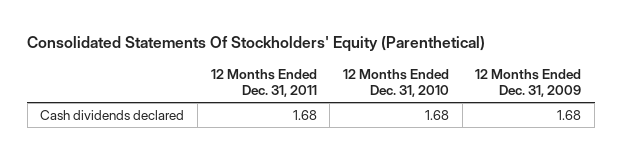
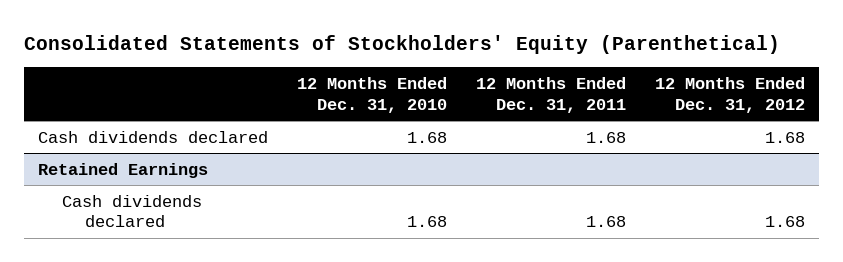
- Consolidated Statements Of Stockholders' Equity (Parenthetical)
+ Consolidated Statements of Stockholders' Equity (Parenthetical)
- | 12 Months Ended Dec. 31, 2011 | 12 Months Ended Dec. 31, 2010 | 12 Months Ended Dec. 31, 2009
+ | 12 Months Ended Dec. 31, 2010 | 12 Months Ended Dec. 31, 2011 | 12 Months Ended Dec. 31, 2012
+ Retained Earnings
+ Cash dividends declared | 1.68 | 1.68 | 1.68

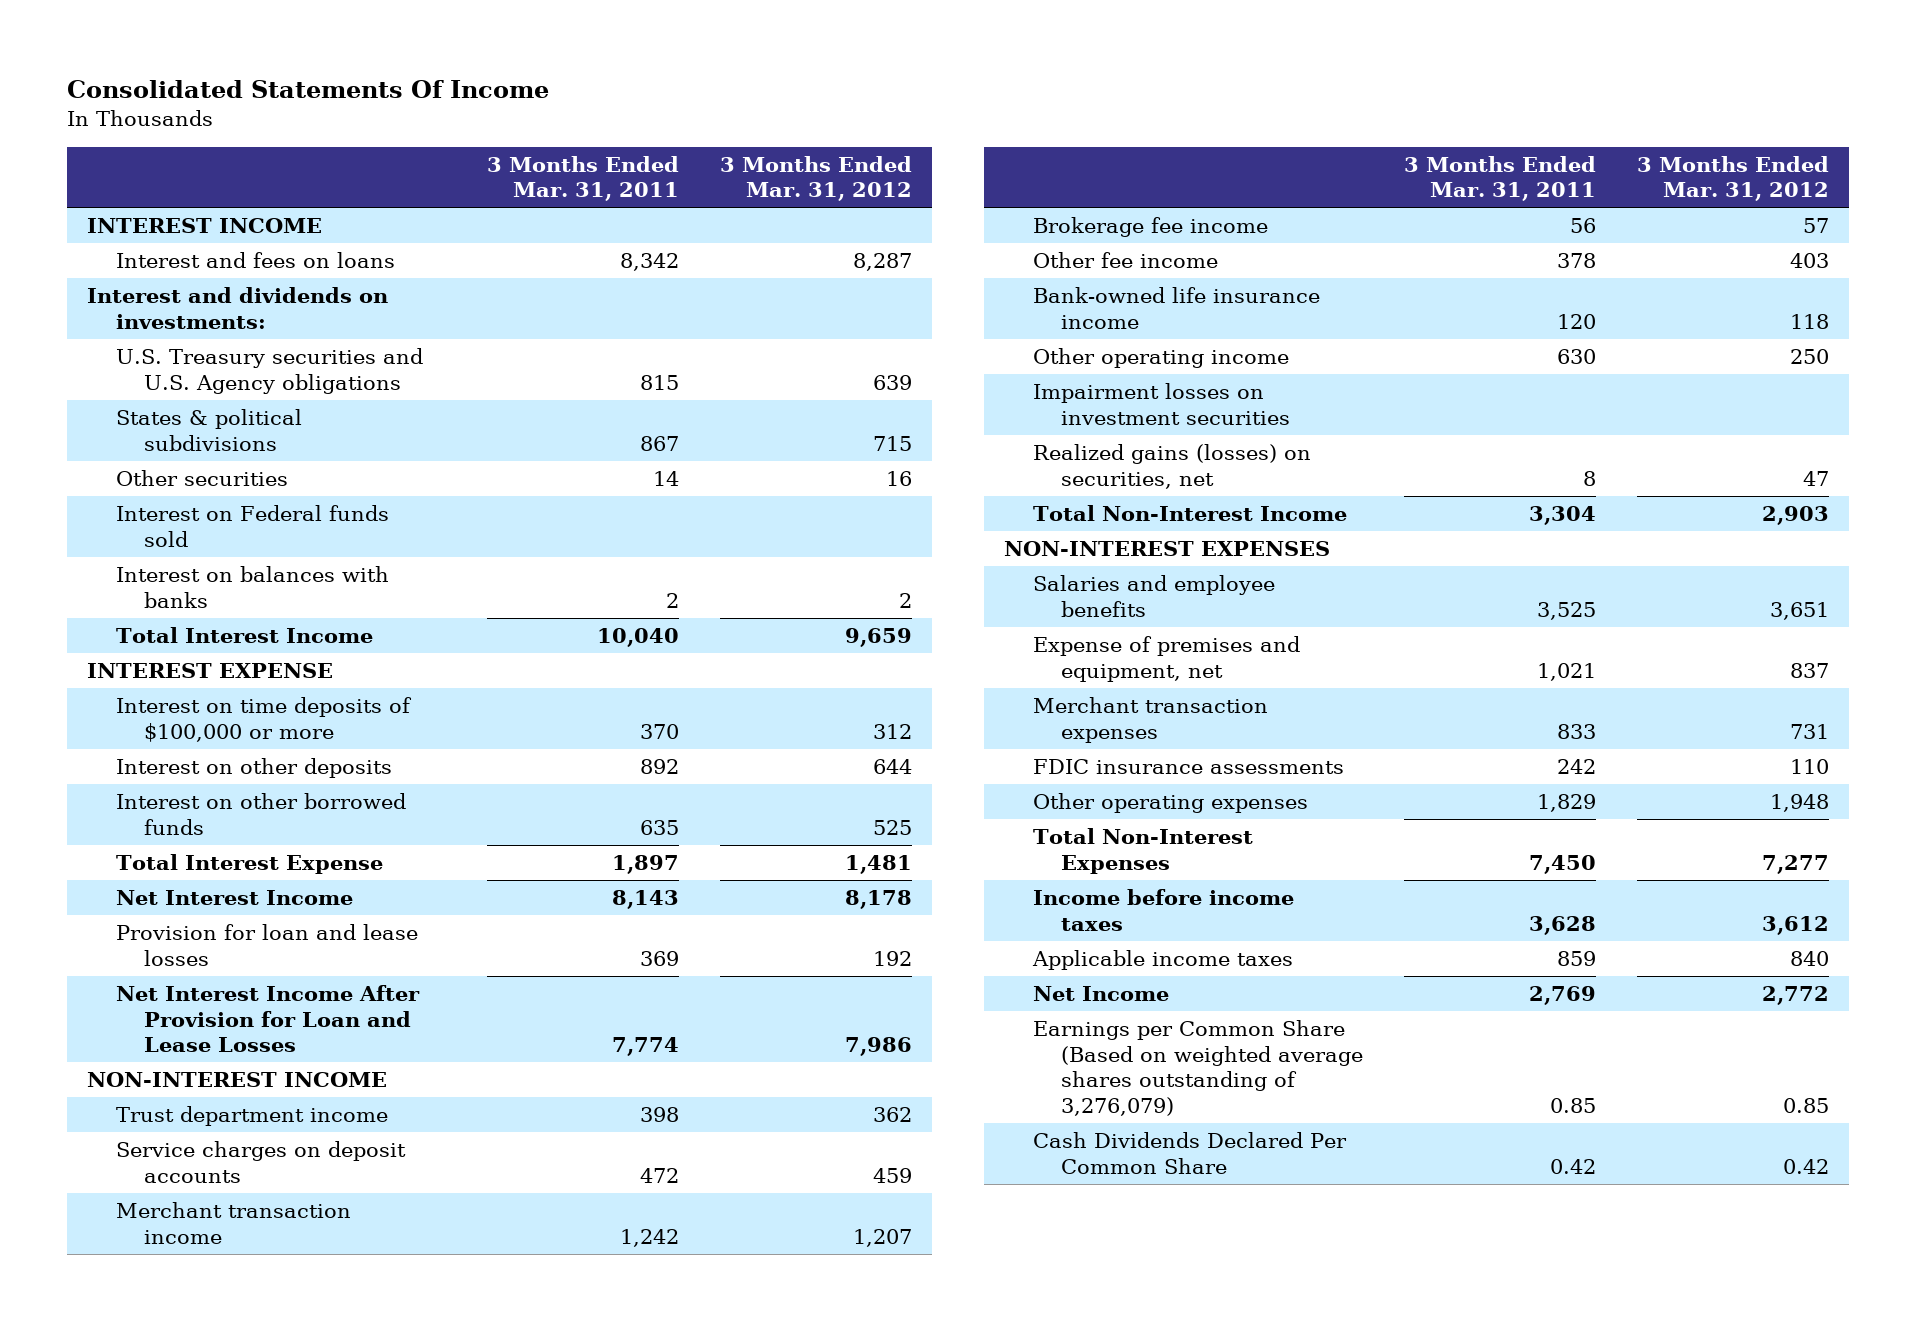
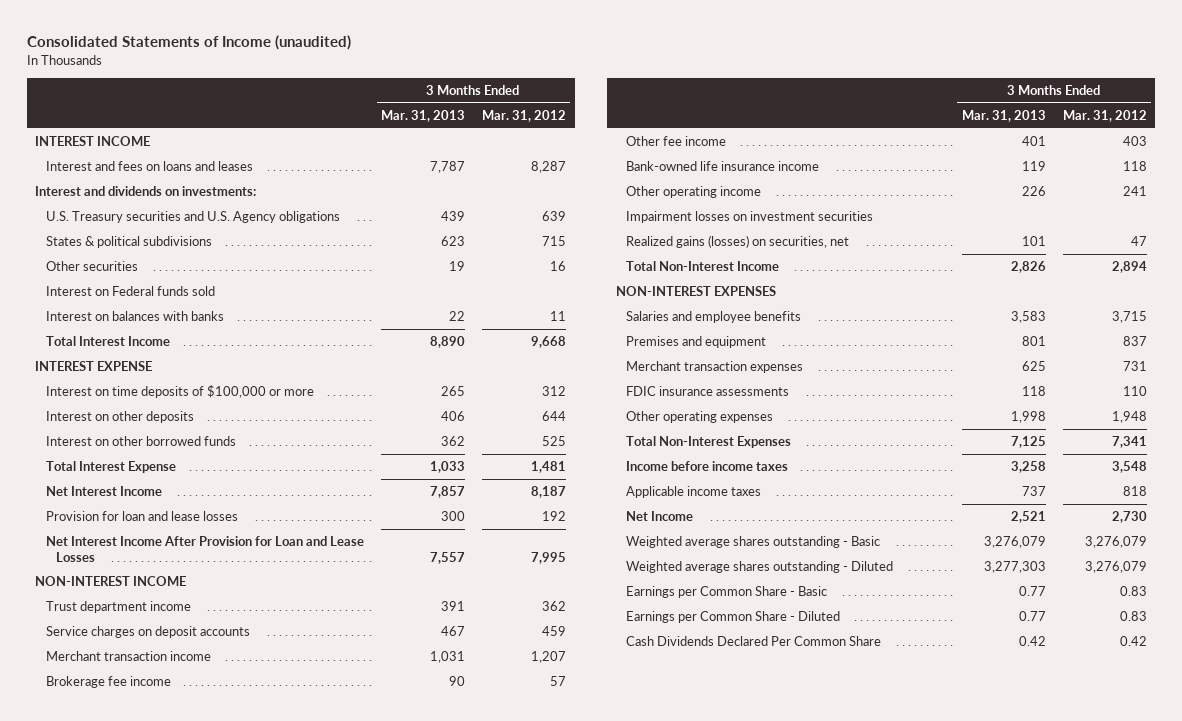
- Consolidated Statements Of Income
+ Consolidated Statements of Income (unaudited)
- | 3 Months Ended Mar. 31, 2011 | 3 Months Ended Mar. 31, 2012
+ | 3 Months Ended Mar. 31, 2013 | 3 Months Ended Mar. 31, 2012
- Interest and fees on loans | 8,342 | 8,287
+ Interest and fees on loans and leases | 7,787 | 8,287
- Interest on balances with banks | 2 | 2
- Total Interest Income | 10,040 | 9,659
+ Interest on balances with banks | 22 | 11
+ Total Interest Income | 8,890 | 9,668
- Net Interest Income | 8,143 | 8,178
+ Net Interest Income | 7,857 | 8,187
- Net Interest Income After Provision for Loan and Lease Losses | 7,774 | 7,986
+ Net Interest Income After Provision for Loan and Lease Losses | 7,557 | 7,995
- Other operating income | 630 | 250
+ Other operating income | 226 | 241
- Total Non-Interest Income | 3,304 | 2,903
+ Total Non-Interest Income | 2,826 | 2,894
- Salaries and employee benefits | 3,525 | 3,651
- Expense of premises and equipment, net | 1,021 | 837
+ Salaries and employee benefits | 3,583 | 3,715
+ Premises and equipment | 801 | 837
- Total Non-Interest Expenses | 7,450 | 7,277
- Income before income taxes | 3,628 | 3,612
- Applicable income taxes | 859 | 840
- Net Income | 2,769 | 2,772
- Earnings per Common Share (Based on weighted average shares outstanding of 3,276,079) | 0.85 | 0.85
+ Total Non-Interest Expenses | 7,125 | 7,341
+ Income before income taxes | 3,258 | 3,548
+ Applicable income taxes | 737 | 818
+ Net Income | 2,521 | 2,730
+ Weighted average shares outstanding - Basic | 3,276,079 | 3,276,079
+ Weighted average shares outstanding - Diluted | 3,277,303 | 3,276,079
+ Earnings per Common Share - Basic | 0.77 | 0.83
+ Earnings per Common Share - Diluted | 0.77 | 0.83

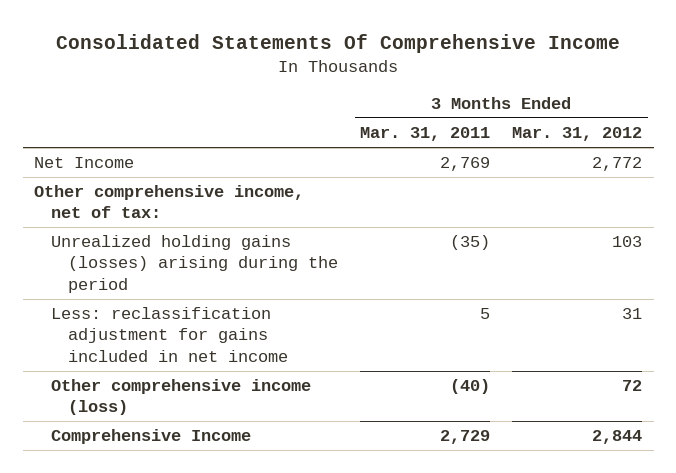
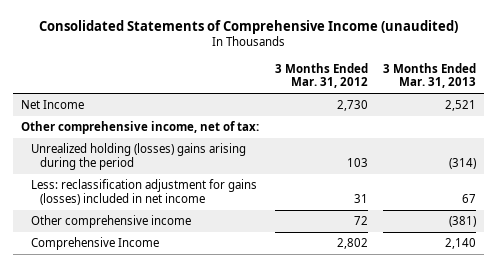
- Consolidated Statements Of Comprehensive Income
+ Consolidated Statements of Comprehensive Income (unaudited)
- | 3 Months Ended Mar. 31, 2011 | 3 Months Ended Mar. 31, 2012
+ | 3 Months Ended Mar. 31, 2012 | 3 Months Ended Mar. 31, 2013
- Net Income | 2,769 | 2,772
+ Net Income | 2,730 | 2,521
- Unrealized holding gains (losses) arising during the period | (35) | 103
- Less: reclassification adjustment for gains included in net income | 5 | 31
- Other comprehensive income (loss) | (40) | 72
- Comprehensive Income | 2,729 | 2,844
+ Unrealized holding (losses) gains arising during the period | 103 | (314)
+ Less: reclassification adjustment for gains (losses) included in net income | 31 | 67
+ Other comprehensive income | 72 | (381)
+ Comprehensive Income | 2,802 | 2,140

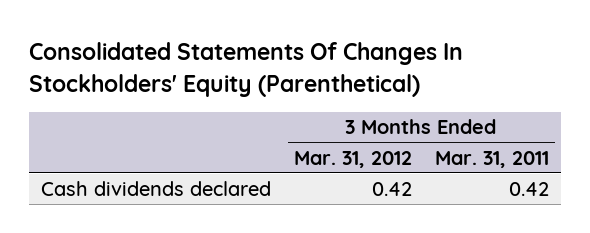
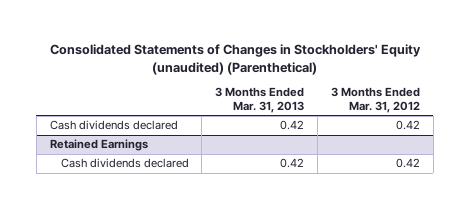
- Consolidated Statements Of Changes In Stockholders' Equity (Parenthetical)
+ Consolidated Statements of Changes in Stockholders' Equity (unaudited) (Parenthetical)
- | 3 Months Ended Mar. 31, 2012 | 3 Months Ended Mar. 31, 2011
+ | 3 Months Ended Mar. 31, 2013 | 3 Months Ended Mar. 31, 2012
+ Retained Earnings
+ Cash dividends declared | 0.42 | 0.42

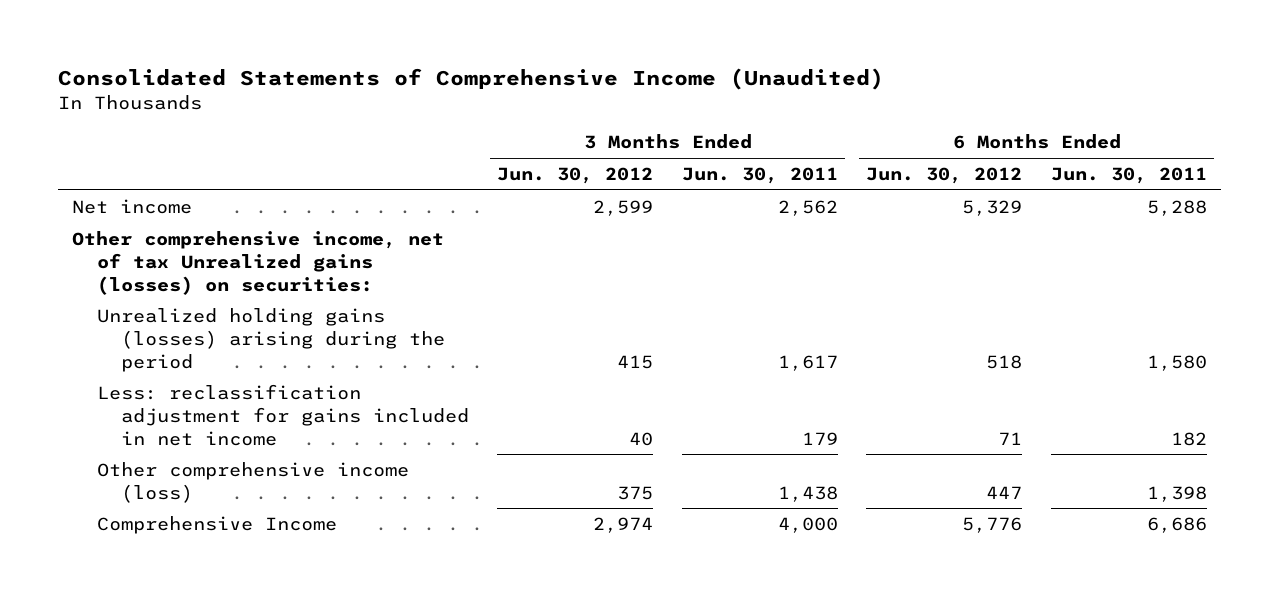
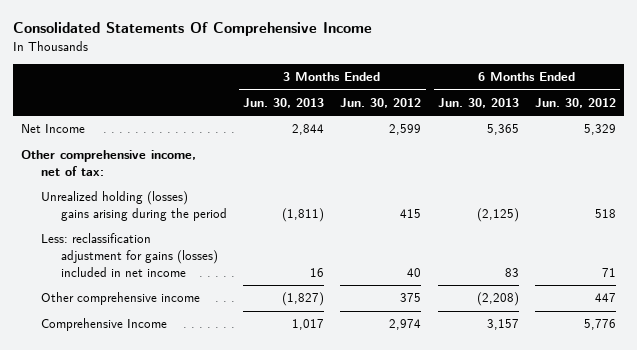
- Consolidated Statements of Comprehensive Income (Unaudited)
+ Consolidated Statements Of Comprehensive Income
- | 3 Months Ended Jun. 30, 2012 | 3 Months Ended Jun. 30, 2011 | 6 Months Ended Jun. 30, 2012 | 6 Months Ended Jun. 30, 2011
+ | 3 Months Ended Jun. 30, 2013 | 3 Months Ended Jun. 30, 2012 | 6 Months Ended Jun. 30, 2013 | 6 Months Ended Jun. 30, 2012
- Net income | 2,599 | 2,562 | 5,329 | 5,288
- Other comprehensive income, net of tax Unrealized gains (losses) on securities:
- Unrealized holding gains (losses) arising during the period | 415 | 1,617 | 518 | 1,580
- Less: reclassification adjustment for gains included in net income | 40 | 179 | 71 | 182
- Other comprehensive income (loss) | 375 | 1,438 | 447 | 1,398
+ Net Income | 2,844 | 2,599 | 5,365 | 5,329
+ Other comprehensive income, net of tax:
+ Unrealized holding (losses) gains arising during the period | (1,811) | 415 | (2,125) | 518
+ Less: reclassification adjustment for gains (losses) included in net income | 16 | 40 | 83 | 71
+ Other comprehensive income | (1,827) | 375 | (2,208) | 447

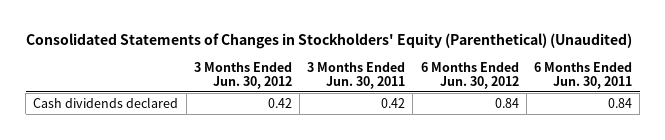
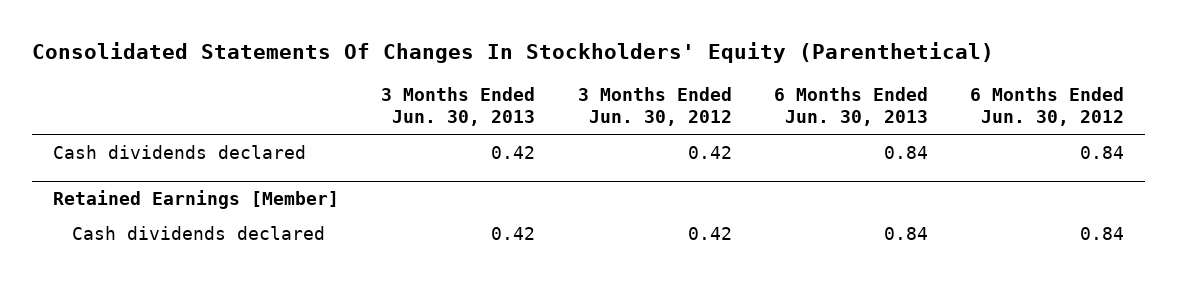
- Consolidated Statements of Changes in Stockholders' Equity (Parenthetical) (Unaudited)
+ Consolidated Statements Of Changes In Stockholders' Equity (Parenthetical)
- | 3 Months Ended Jun. 30, 2012 | 3 Months Ended Jun. 30, 2011 | 6 Months Ended Jun. 30, 2012 | 6 Months Ended Jun. 30, 2011
+ | 3 Months Ended Jun. 30, 2013 | 3 Months Ended Jun. 30, 2012 | 6 Months Ended Jun. 30, 2013 | 6 Months Ended Jun. 30, 2012
+ Retained Earnings [Member]
+ Cash dividends declared | 0.42 | 0.42 | 0.84 | 0.84

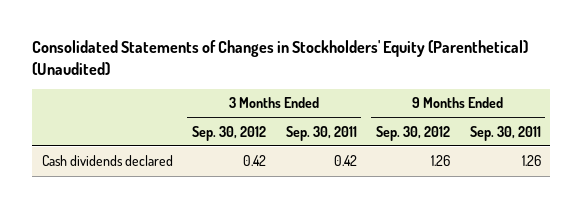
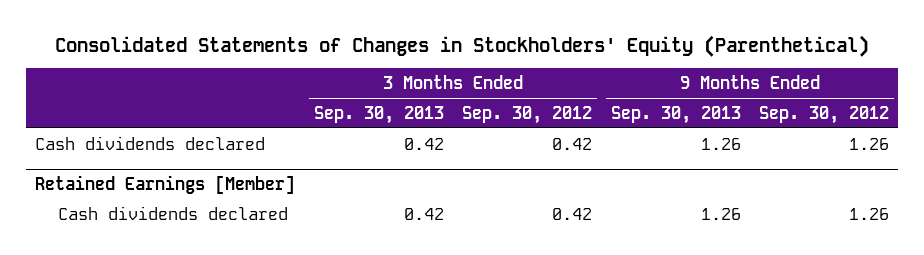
- Consolidated Statements of Changes in Stockholders' Equity (Parenthetical) (Unaudited)
+ Consolidated Statements of Changes in Stockholders' Equity (Parenthetical)
- | 3 Months Ended Sep. 30, 2012 | 3 Months Ended Sep. 30, 2011 | 9 Months Ended Sep. 30, 2012 | 9 Months Ended Sep. 30, 2011
+ | 3 Months Ended Sep. 30, 2013 | 3 Months Ended Sep. 30, 2012 | 9 Months Ended Sep. 30, 2013 | 9 Months Ended Sep. 30, 2012
+ Retained Earnings [Member]
+ Cash dividends declared | 0.42 | 0.42 | 1.26 | 1.26

